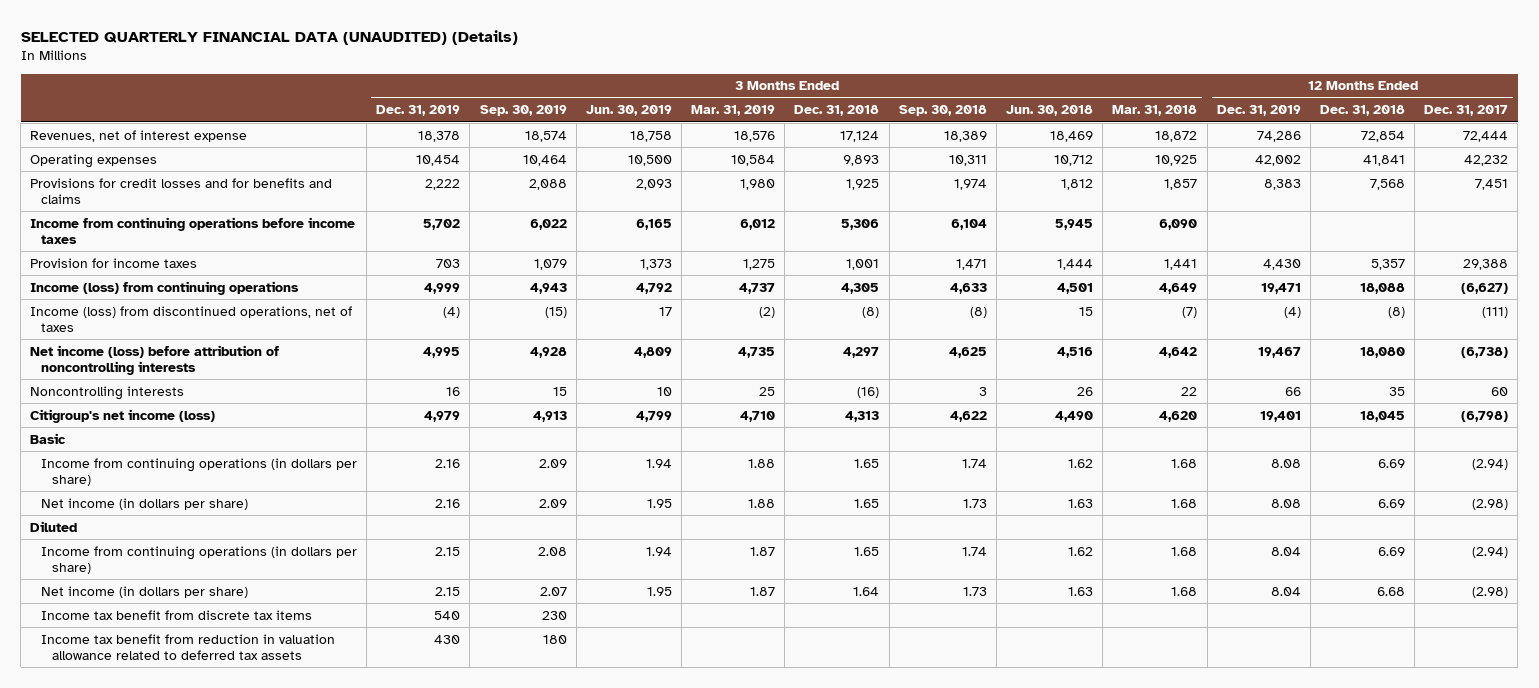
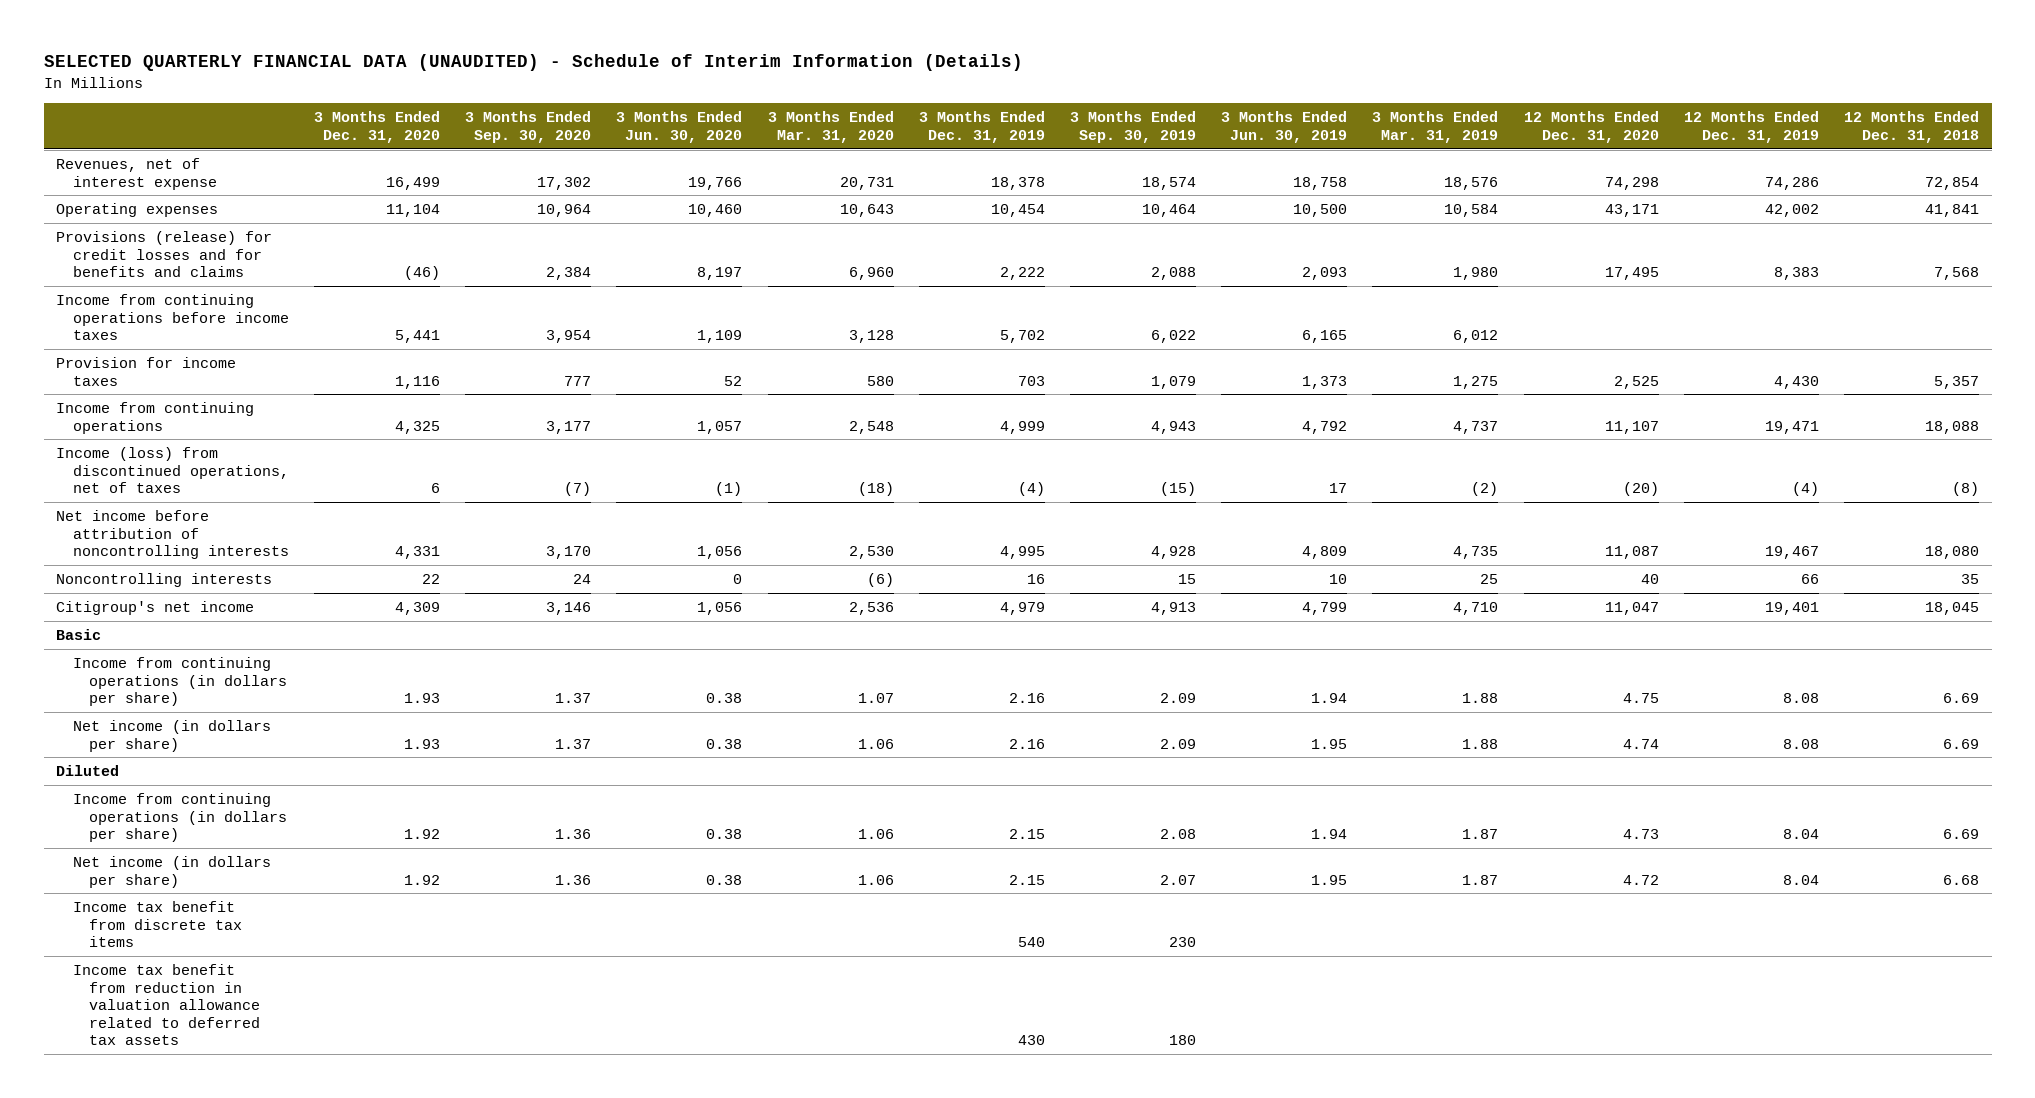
- SELECTED QUARTERLY FINANCIAL DATA (UNAUDITED) (Details)
+ SELECTED QUARTERLY FINANCIAL DATA (UNAUDITED) - Schedule of Interim Information (Details)
- | 3 Months Ended Dec. 31, 2019 | 3 Months Ended Sep. 30, 2019 | 3 Months Ended Jun. 30, 2019 | 3 Months Ended Mar. 31, 2019 | 3 Months Ended Dec. 31, 2018 | 3 Months Ended Sep. 30, 2018 | 3 Months Ended Jun. 30, 2018 | 3 Months Ended Mar. 31, 2018 | 12 Months Ended Dec. 31, 2019 | 12 Months Ended Dec. 31, 2018 | 12 Months Ended Dec. 31, 2017
+ | 3 Months Ended Dec. 31, 2020 | 3 Months Ended Sep. 30, 2020 | 3 Months Ended Jun. 30, 2020 | 3 Months Ended Mar. 31, 2020 | 3 Months Ended Dec. 31, 2019 | 3 Months Ended Sep. 30, 2019 | 3 Months Ended Jun. 30, 2019 | 3 Months Ended Mar. 31, 2019 | 12 Months Ended Dec. 31, 2020 | 12 Months Ended Dec. 31, 2019 | 12 Months Ended Dec. 31, 2018
- Provisions for credit losses and for benefits and claims | 2,222 | 2,088 | 2,093 | 1,980 | 1,925 | 1,974 | 1,812 | 1,857 | 8,383 | 7,568 | 7,451
+ Provisions (release) for credit losses and for benefits and claims | (46) | 2,384 | 8,197 | 6,960 | 2,222 | 2,088 | 2,093 | 1,980 | 17,495 | 8,383 | 7,568
- Income (loss) from continuing operations | 4,999 | 4,943 | 4,792 | 4,737 | 4,305 | 4,633 | 4,501 | 4,649 | 19,471 | 18,088 | (6,627)
+ Income from continuing operations | 4,325 | 3,177 | 1,057 | 2,548 | 4,999 | 4,943 | 4,792 | 4,737 | 11,107 | 19,471 | 18,088
- Net income (loss) before attribution of noncontrolling interests | 4,995 | 4,928 | 4,809 | 4,735 | 4,297 | 4,625 | 4,516 | 4,642 | 19,467 | 18,080 | (6,738)
+ Net income before attribution of noncontrolling interests | 4,331 | 3,170 | 1,056 | 2,530 | 4,995 | 4,928 | 4,809 | 4,735 | 11,087 | 19,467 | 18,080
- Citigroup's net income (loss) | 4,979 | 4,913 | 4,799 | 4,710 | 4,313 | 4,622 | 4,490 | 4,620 | 19,401 | 18,045 | (6,798)
+ Citigroup's net income | 4,309 | 3,146 | 1,056 | 2,536 | 4,979 | 4,913 | 4,799 | 4,710 | 11,047 | 19,401 | 18,045

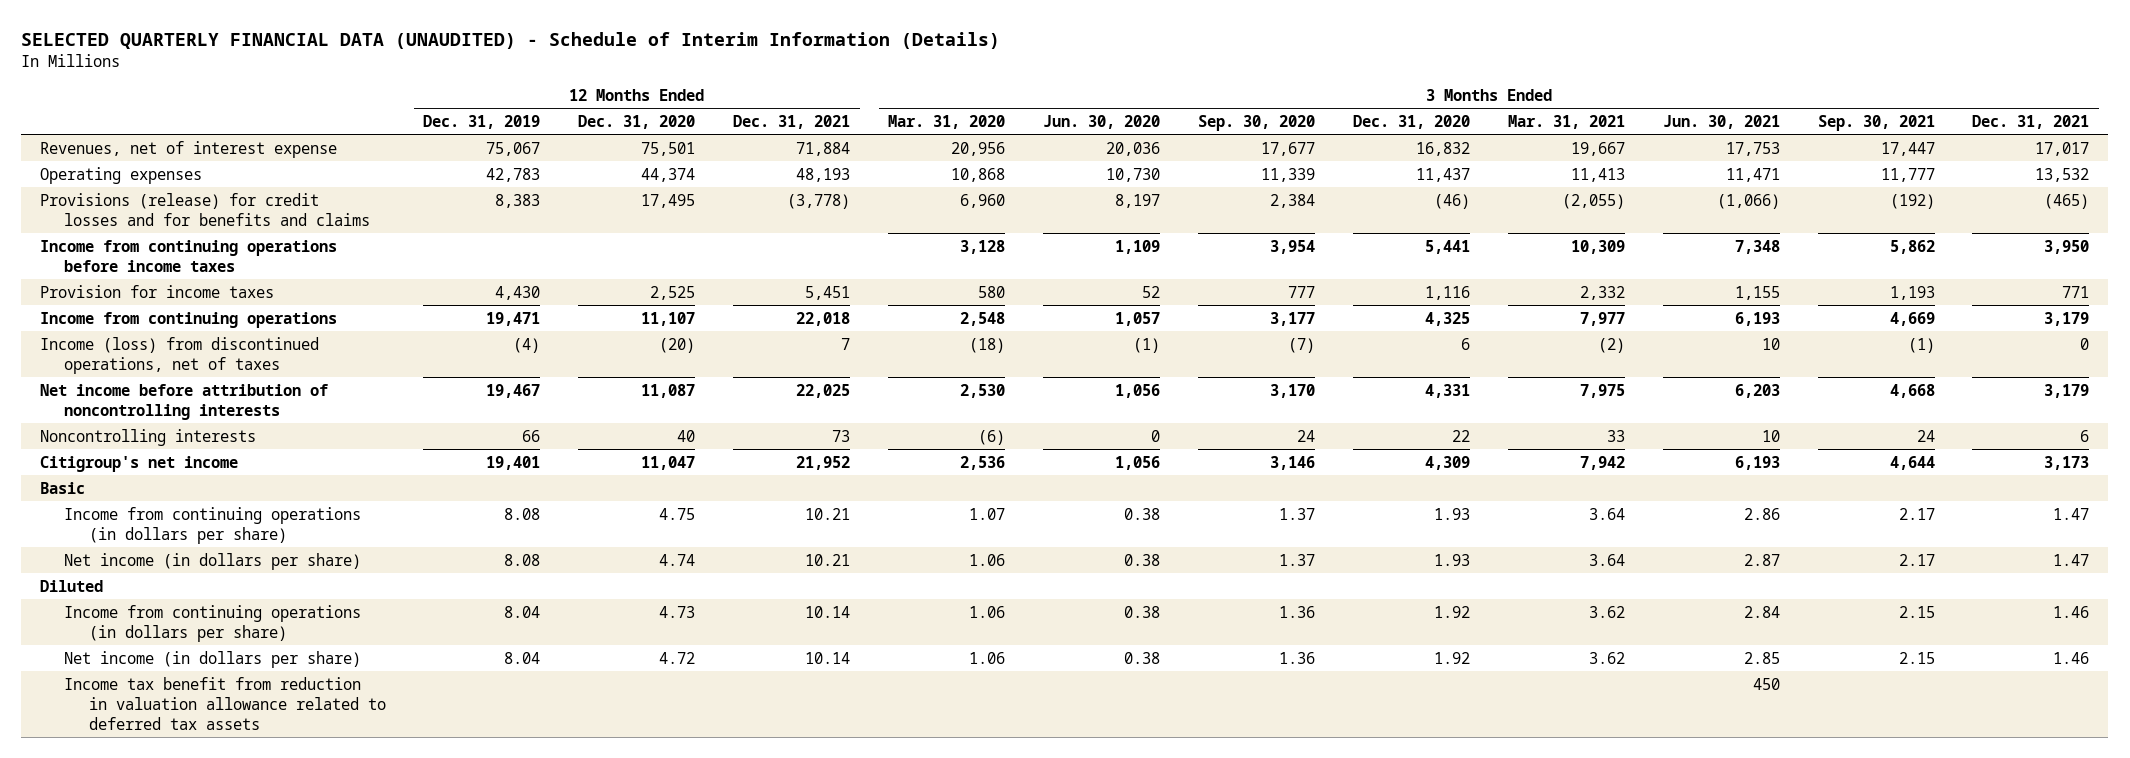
- | 3 Months Ended Dec. 31, 2020 | 3 Months Ended Sep. 30, 2020 | 3 Months Ended Jun. 30, 2020 | 3 Months Ended Mar. 31, 2020 | 3 Months Ended Dec. 31, 2019 | 3 Months Ended Sep. 30, 2019 | 3 Months Ended Jun. 30, 2019 | 3 Months Ended Mar. 31, 2019 | 12 Months Ended Dec. 31, 2020 | 12 Months Ended Dec. 31, 2019 | 12 Months Ended Dec. 31, 2018
+ | 12 Months Ended Dec. 31, 2019 | 12 Months Ended Dec. 31, 2020 | 12 Months Ended Dec. 31, 2021 | 3 Months Ended Mar. 31, 2020 | 3 Months Ended Jun. 30, 2020 | 3 Months Ended Sep. 30, 2020 | 3 Months Ended Dec. 31, 2020 | 3 Months Ended Mar. 31, 2021 | 3 Months Ended Jun. 30, 2021 | 3 Months Ended Sep. 30, 2021 | 3 Months Ended Dec. 31, 2021
- Revenues, net of interest expense | 16,499 | 17,302 | 19,766 | 20,731 | 18,378 | 18,574 | 18,758 | 18,576 | 74,298 | 74,286 | 72,854
- Operating expenses | 11,104 | 10,964 | 10,460 | 10,643 | 10,454 | 10,464 | 10,500 | 10,584 | 43,171 | 42,002 | 41,841
+ Revenues, net of interest expense | 75,067 | 75,501 | 71,884 | 20,956 | 20,036 | 17,677 | 16,832 | 19,667 | 17,753 | 17,447 | 17,017
+ Operating expenses | 42,783 | 44,374 | 48,193 | 10,868 | 10,730 | 11,339 | 11,437 | 11,413 | 11,471 | 11,777 | 13,532
- Income tax benefit from discrete tax items | | | | | 540 | 230 | | | | |

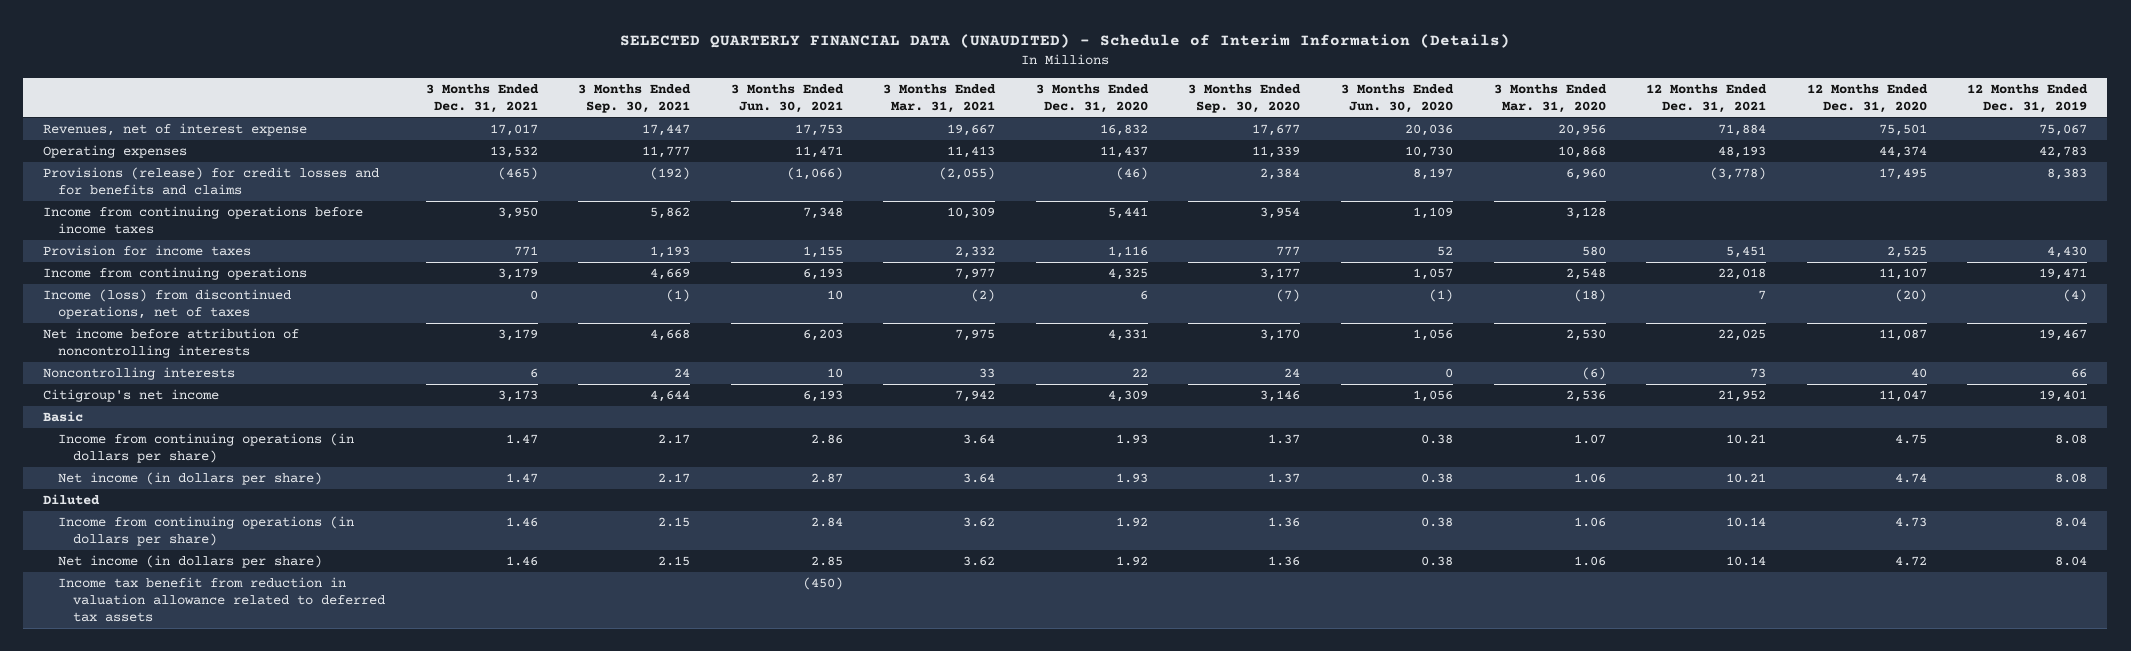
- | 12 Months Ended Dec. 31, 2019 | 12 Months Ended Dec. 31, 2020 | 12 Months Ended Dec. 31, 2021 | 3 Months Ended Mar. 31, 2020 | 3 Months Ended Jun. 30, 2020 | 3 Months Ended Sep. 30, 2020 | 3 Months Ended Dec. 31, 2020 | 3 Months Ended Mar. 31, 2021 | 3 Months Ended Jun. 30, 2021 | 3 Months Ended Sep. 30, 2021 | 3 Months Ended Dec. 31, 2021
+ | 3 Months Ended Dec. 31, 2021 | 3 Months Ended Sep. 30, 2021 | 3 Months Ended Jun. 30, 2021 | 3 Months Ended Mar. 31, 2021 | 3 Months Ended Dec. 31, 2020 | 3 Months Ended Sep. 30, 2020 | 3 Months Ended Jun. 30, 2020 | 3 Months Ended Mar. 31, 2020 | 12 Months Ended Dec. 31, 2021 | 12 Months Ended Dec. 31, 2020 | 12 Months Ended Dec. 31, 2019
- Income tax benefit from reduction in valuation allowance related to deferred tax assets | | | | | | | | | 450 | |
+ Income tax benefit from reduction in valuation allowance related to deferred tax assets | | | (450) | | | | | | | |

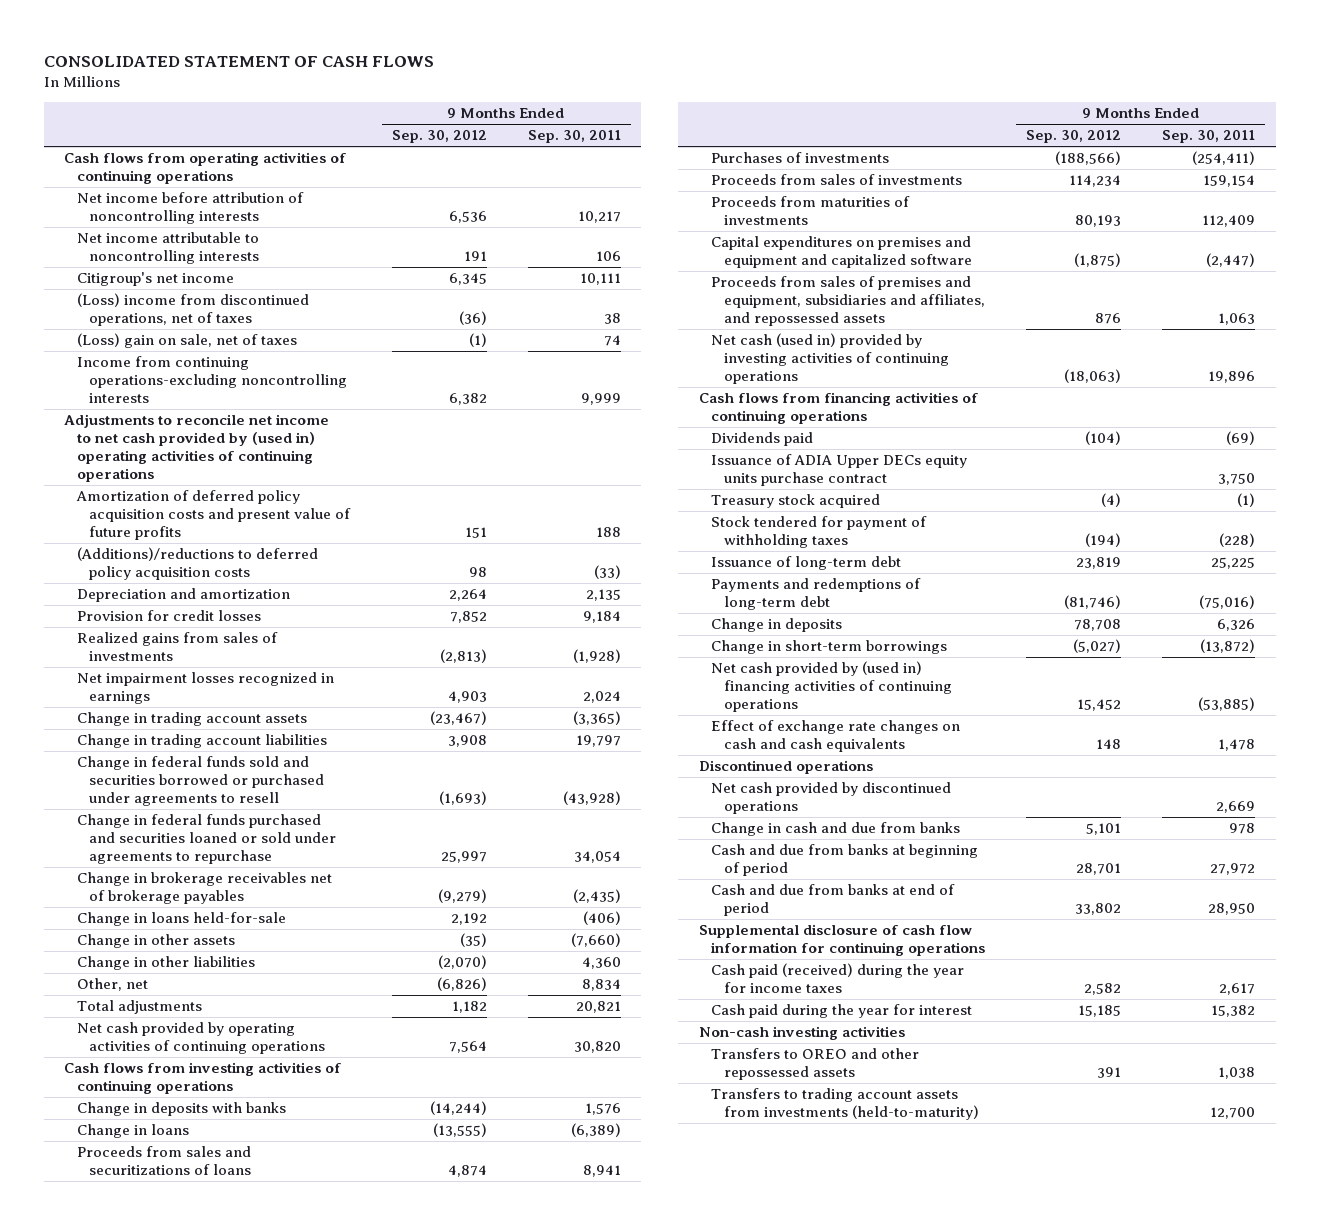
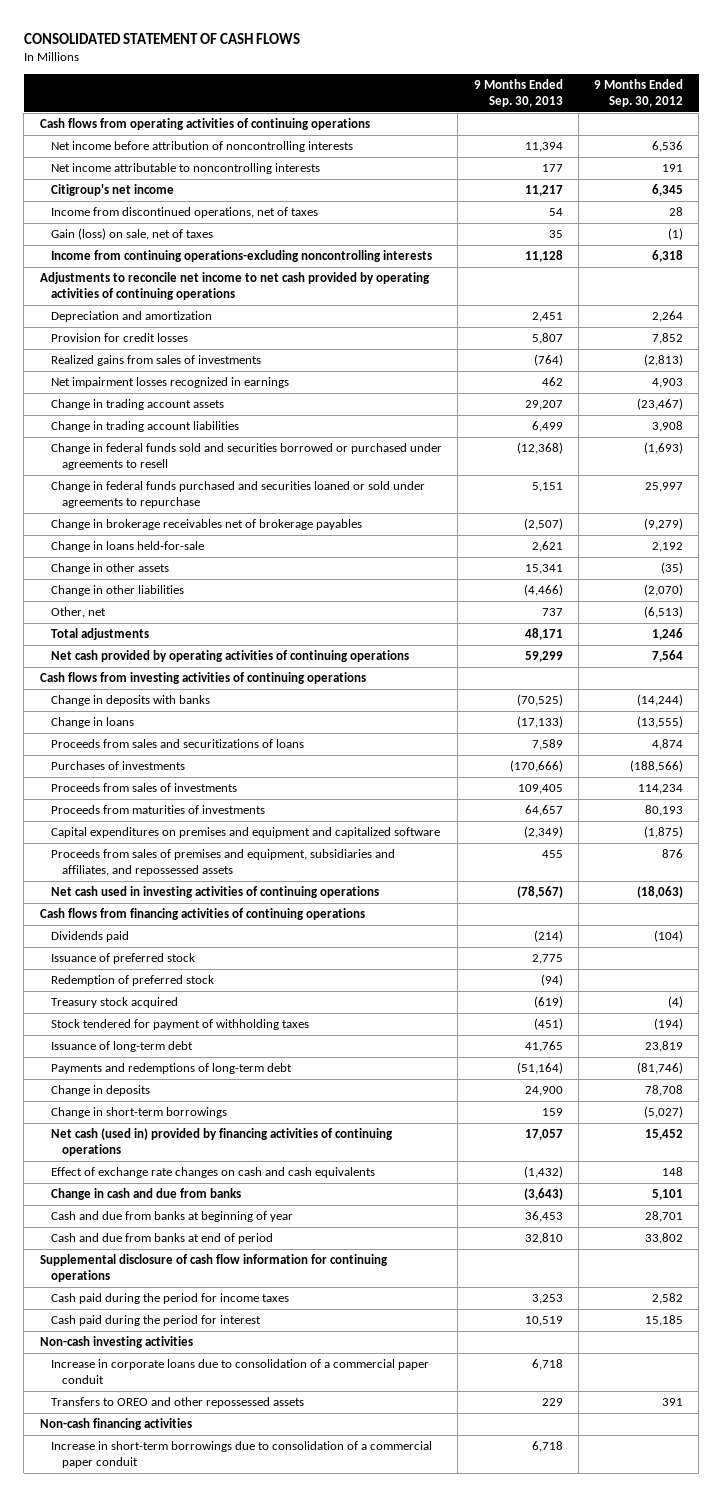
- | 9 Months Ended Sep. 30, 2012 | 9 Months Ended Sep. 30, 2011
+ | 9 Months Ended Sep. 30, 2013 | 9 Months Ended Sep. 30, 2012
- (Loss) income from discontinued operations, net of taxes | (36) | 38
- (Loss) gain on sale, net of taxes | (1) | 74
- Income from continuing operations-excluding noncontrolling interests | 6,382 | 9,999
- Adjustments to reconcile net income to net cash provided by (used in) operating activities of continuing operations
- Amortization of deferred policy acquisition costs and present value of future profits | 151 | 188
- (Additions)/reductions to deferred policy acquisition costs | 98 | (33)
+ Income from discontinued operations, net of taxes | 54 | 28
+ Gain (loss) on sale, net of taxes | 35 | (1)
+ Income from continuing operations-excluding noncontrolling interests | 11,128 | 6,318
+ Adjustments to reconcile net income to net cash provided by operating activities of continuing operations
- Other, net | (6,826) | 8,834
- Total adjustments | 1,182 | 20,821
+ Other, net | 737 | (6,513)
+ Total adjustments | 48,171 | 1,246
- Net cash (used in) provided by investing activities of continuing operations | (18,063) | 19,896
+ Net cash used in investing activities of continuing operations | (78,567) | (18,063)
- Issuance of ADIA Upper DECs equity units purchase contract | | 3,750
+ Issuance of preferred stock | 2,775 |
+ Redemption of preferred stock | (94) |
- Net cash provided by (used in) financing activities of continuing operations | 15,452 | (53,885)
+ Net cash (used in) provided by financing activities of continuing operations | 17,057 | 15,452
- Discontinued operations
- Net cash provided by discontinued operations | | 2,669
- Cash and due from banks at beginning of period | 28,701 | 27,972
+ Cash and due from banks at beginning of year | 36,453 | 28,701
- Cash paid (received) during the year for income taxes | 2,582 | 2,617
- Cash paid during the year for interest | 15,185 | 15,382
+ Cash paid during the period for income taxes | 3,253 | 2,582
+ Cash paid during the period for interest | 10,519 | 15,185
+ Increase in corporate loans due to consolidation of a commercial paper conduit | 6,718 |
- Transfers to trading account assets from investments (held-to-maturity) | | 12,700
+ Non-cash financing activities
+ Increase in short-term borrowings due to consolidation of a commercial paper conduit | 6,718 |

